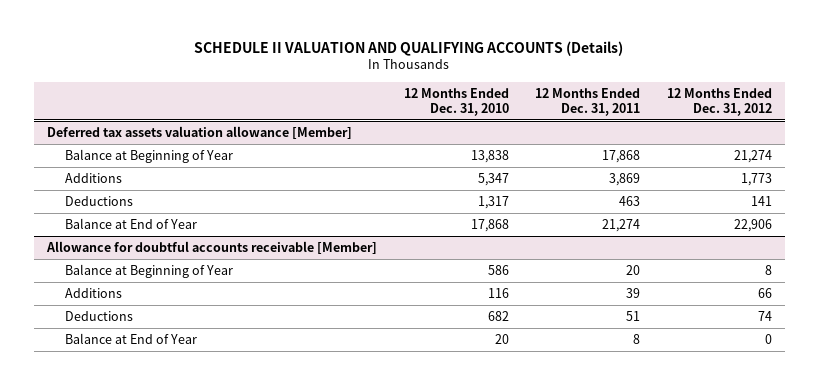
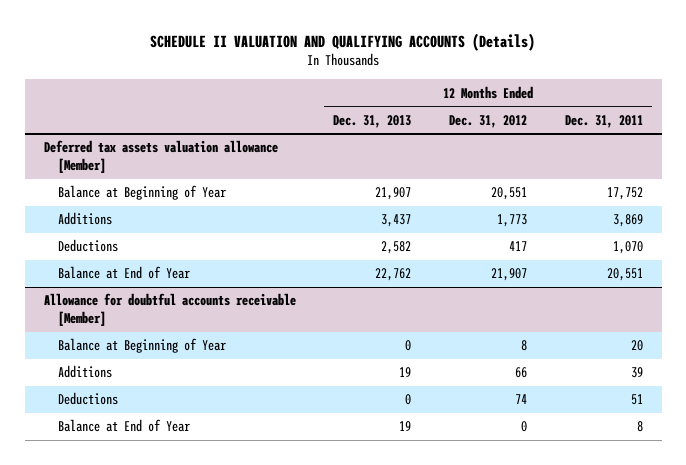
- | 12 Months Ended Dec. 31, 2010 | 12 Months Ended Dec. 31, 2011 | 12 Months Ended Dec. 31, 2012
+ | 12 Months Ended Dec. 31, 2013 | 12 Months Ended Dec. 31, 2012 | 12 Months Ended Dec. 31, 2011
@ Deferred tax assets valuation allowance [Member]
- Balance at Beginning of Year | 13,838 | 17,868 | 21,274
+ Balance at Beginning of Year | 21,907 | 20,551 | 17,752
- Deductions | 1,317 | 463 | 141
- Balance at End of Year | 17,868 | 21,274 | 22,906
+ Deductions | 2,582 | 417 | 1,070
+ Balance at End of Year | 22,762 | 21,907 | 20,551

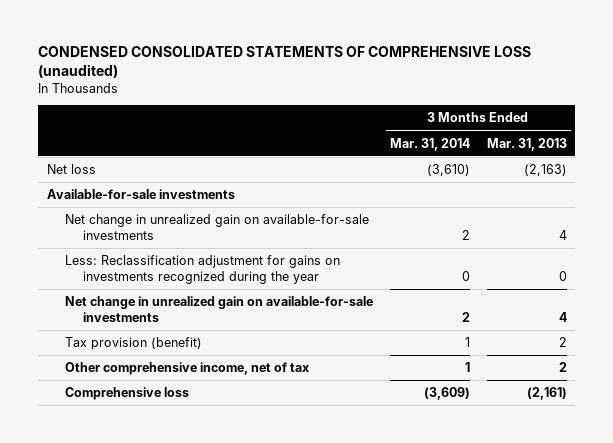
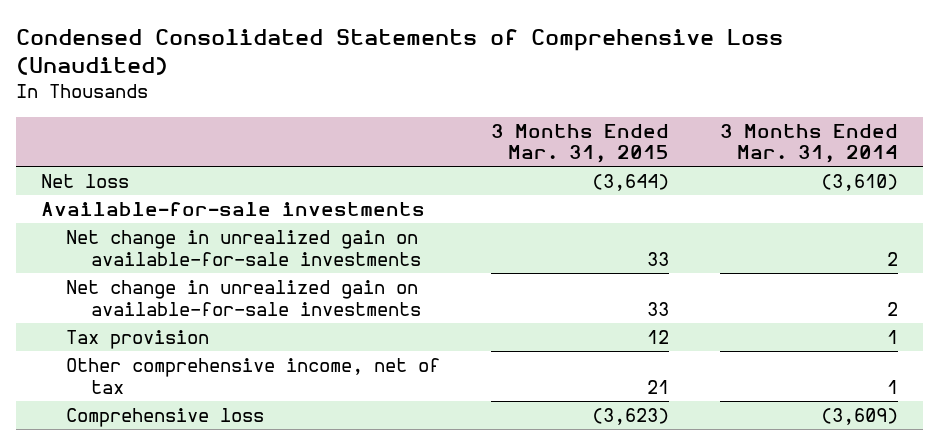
- CONDENSED CONSOLIDATED STATEMENTS OF COMPREHENSIVE LOSS (unaudited)
+ Condensed Consolidated Statements of Comprehensive Loss (Unaudited)
- | 3 Months Ended Mar. 31, 2014 | 3 Months Ended Mar. 31, 2013
+ | 3 Months Ended Mar. 31, 2015 | 3 Months Ended Mar. 31, 2014
- Less: Reclassification adjustment for gains on investments recognized during the year | 0 | 0
- Tax provision (benefit) | 1 | 2
+ Tax provision | 12 | 1

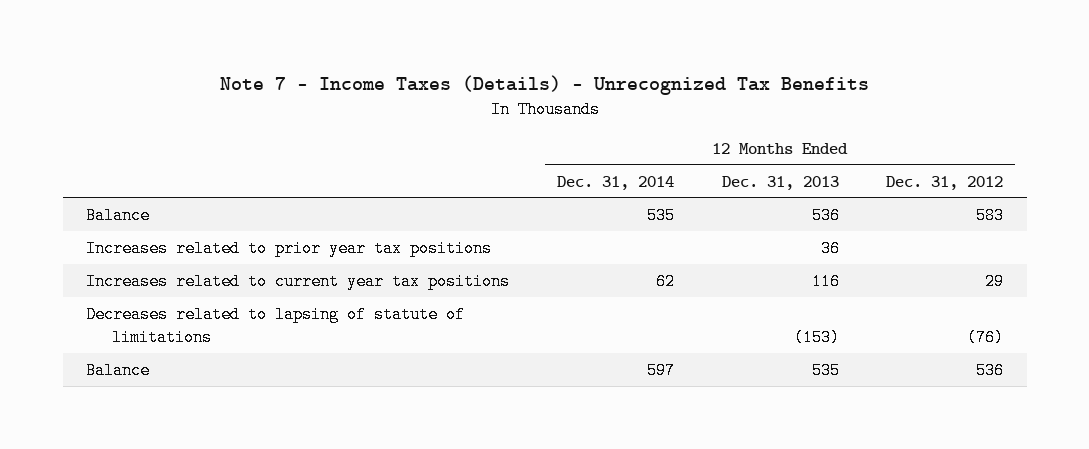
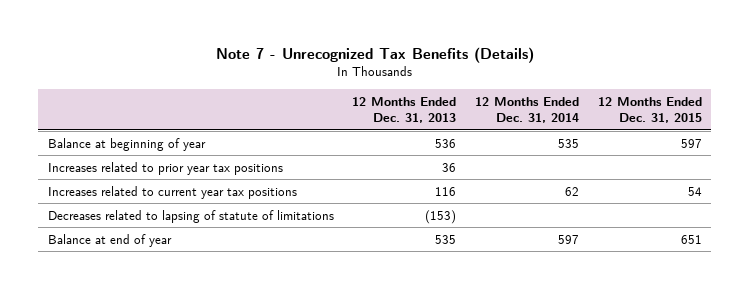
- Note 7 - Income Taxes (Details) - Unrecognized Tax Benefits
+ Note 7 - Unrecognized Tax Benefits (Details)
- | 12 Months Ended Dec. 31, 2014 | 12 Months Ended Dec. 31, 2013 | 12 Months Ended Dec. 31, 2012
+ | 12 Months Ended Dec. 31, 2013 | 12 Months Ended Dec. 31, 2014 | 12 Months Ended Dec. 31, 2015
- Balance | 535 | 536 | 583
+ Balance at beginning of year | 536 | 535 | 597
- Balance | 597 | 535 | 536
+ Balance at end of year | 535 | 597 | 651

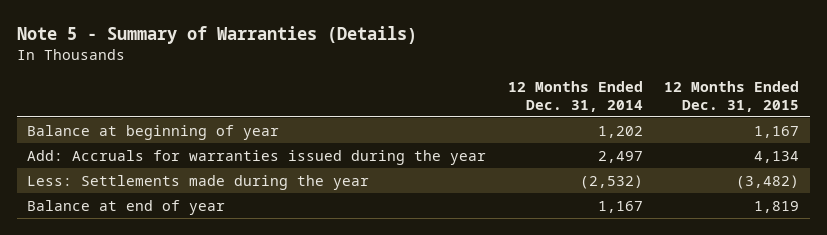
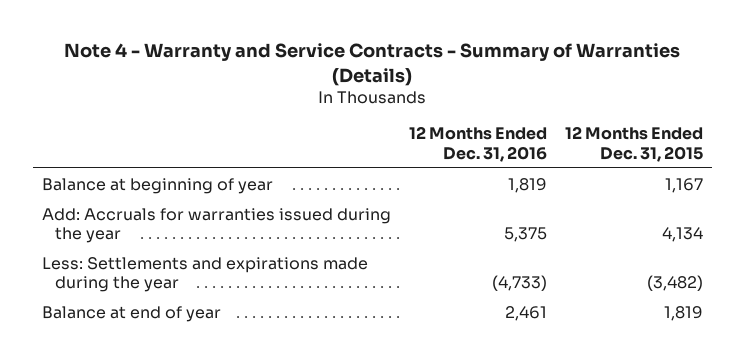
- Note 5 - Summary of Warranties (Details)
+ Note 4 - Warranty and Service Contracts - Summary of Warranties (Details)
- | 12 Months Ended Dec. 31, 2014 | 12 Months Ended Dec. 31, 2015
+ | 12 Months Ended Dec. 31, 2016 | 12 Months Ended Dec. 31, 2015
- Less: Settlements made during the year | (2,532) | (3,482)
+ Less: Settlements and expirations made during the year | (4,733) | (3,482)

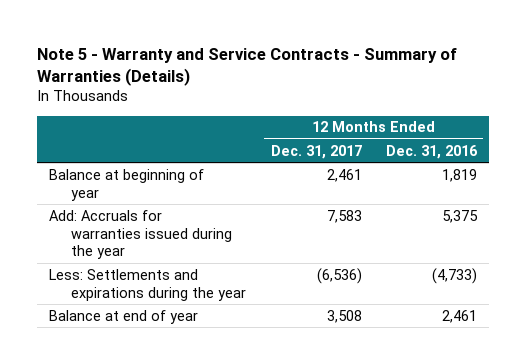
- Note 4 - Warranty and Service Contracts - Summary of Warranties (Details)
+ Note 5 - Warranty and Service Contracts - Summary of Warranties (Details)
- | 12 Months Ended Dec. 31, 2016 | 12 Months Ended Dec. 31, 2015
+ | 12 Months Ended Dec. 31, 2017 | 12 Months Ended Dec. 31, 2016
- Less: Settlements and expirations made during the year | (4,733) | (3,482)
+ Less: Settlements and expirations during the year | (6,536) | (4,733)

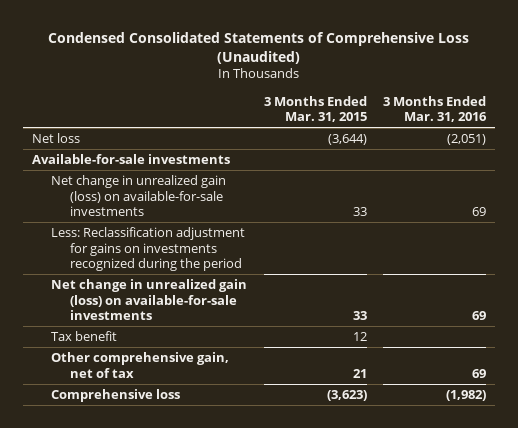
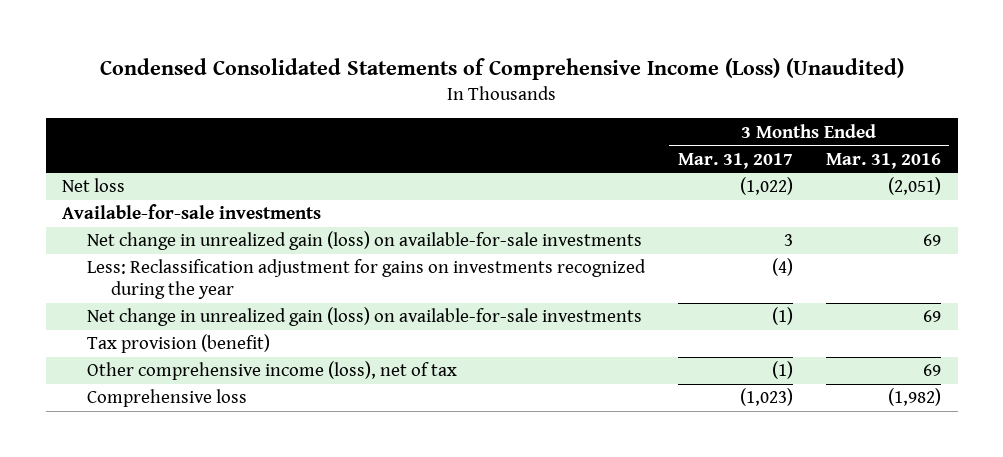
- Condensed Consolidated Statements of Comprehensive Loss (Unaudited)
+ Condensed Consolidated Statements of Comprehensive Income (Loss) (Unaudited)
- | 3 Months Ended Mar. 31, 2015 | 3 Months Ended Mar. 31, 2016
+ | 3 Months Ended Mar. 31, 2017 | 3 Months Ended Mar. 31, 2016
- Less: Reclassification adjustment for gains on investments recognized during the period
+ Less: Reclassification adjustment for gains on investments recognized during the year | (4) |
- Tax benefit | 12 |
- Other comprehensive gain, net of tax | 21 | 69
+ Tax provision (benefit)
+ Other comprehensive income (loss), net of tax | (1) | 69

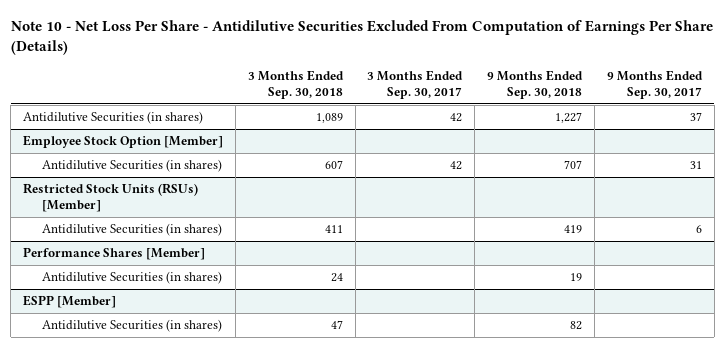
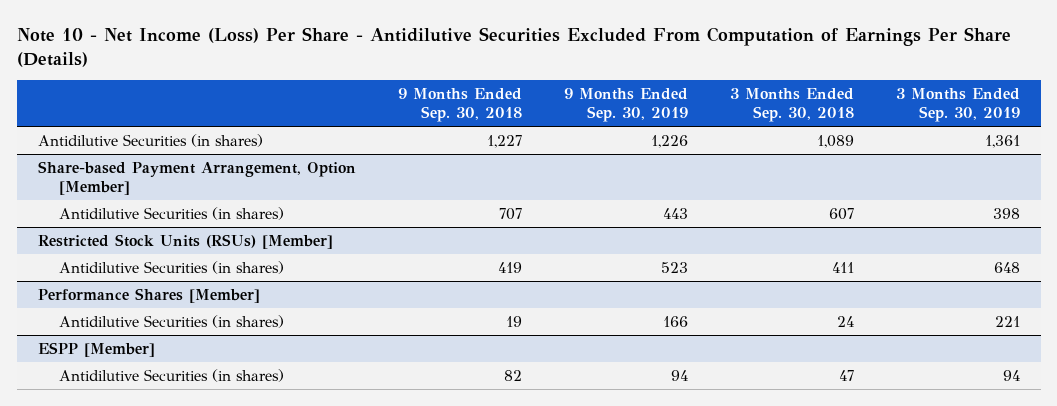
- Note 10 - Net Loss Per Share - Antidilutive Securities Excluded From Computation of Earnings Per Share (Details)
+ Note 10 - Net Income (Loss) Per Share - Antidilutive Securities Excluded From Computation of Earnings Per Share (Details)
- | 3 Months Ended Sep. 30, 2018 | 3 Months Ended Sep. 30, 2017 | 9 Months Ended Sep. 30, 2018 | 9 Months Ended Sep. 30, 2017
+ | 9 Months Ended Sep. 30, 2018 | 9 Months Ended Sep. 30, 2019 | 3 Months Ended Sep. 30, 2018 | 3 Months Ended Sep. 30, 2019
- Employee Stock Option [Member]
+ Share-based Payment Arrangement, Option [Member]

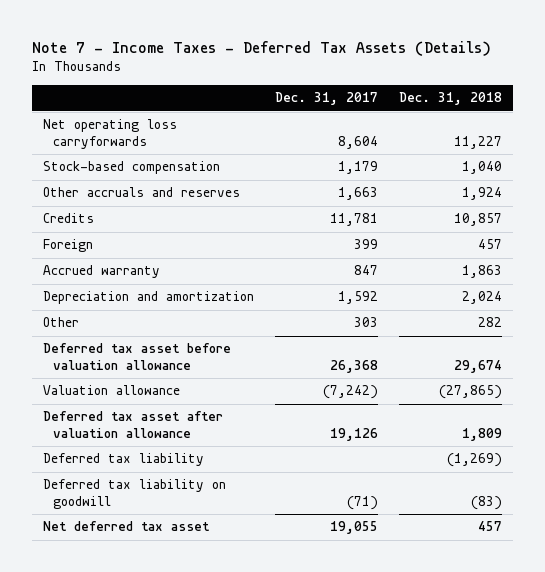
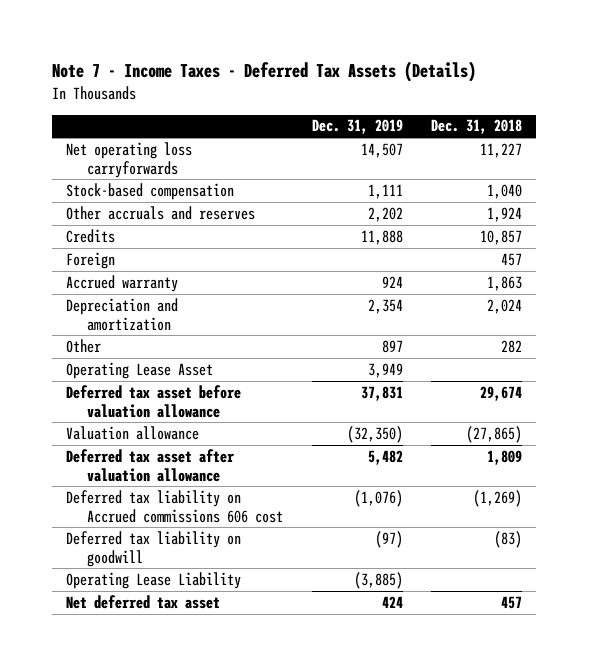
- | Dec. 31, 2017 | Dec. 31, 2018
+ | Dec. 31, 2019 | Dec. 31, 2018
+ Operating Lease Asset | 3,949 |
- Deferred tax liability | | (1,269)
+ Deferred tax liability on Accrued commissions 606 cost | (1,076) | (1,269)
+ Operating Lease Liability | (3,885) |

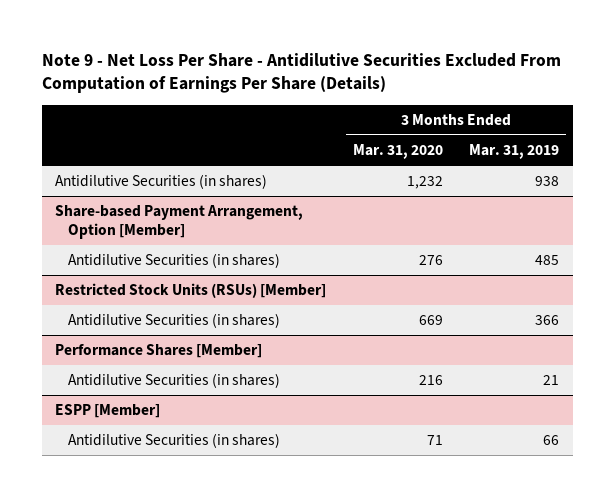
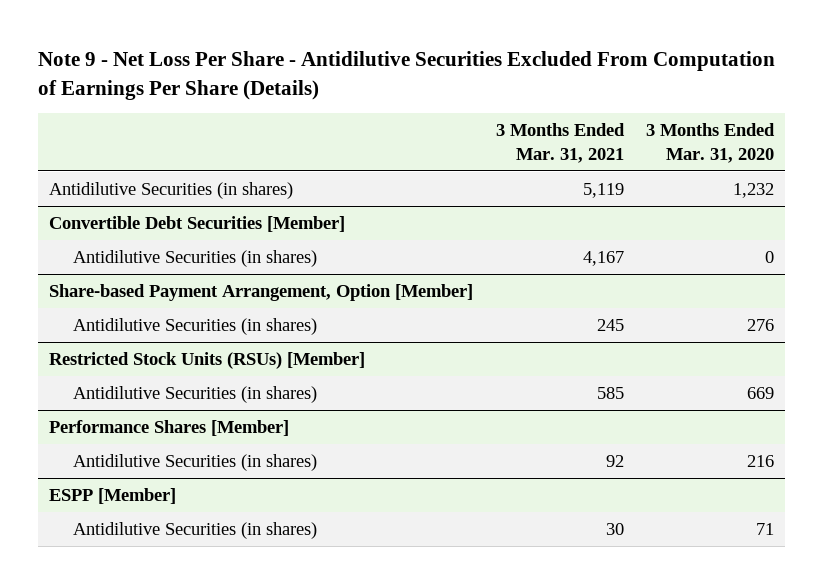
- | 3 Months Ended Mar. 31, 2020 | 3 Months Ended Mar. 31, 2019
+ | 3 Months Ended Mar. 31, 2021 | 3 Months Ended Mar. 31, 2020
+ Convertible Debt Securities [Member]
+ Antidilutive Securities (in shares) | 4,167 | 0

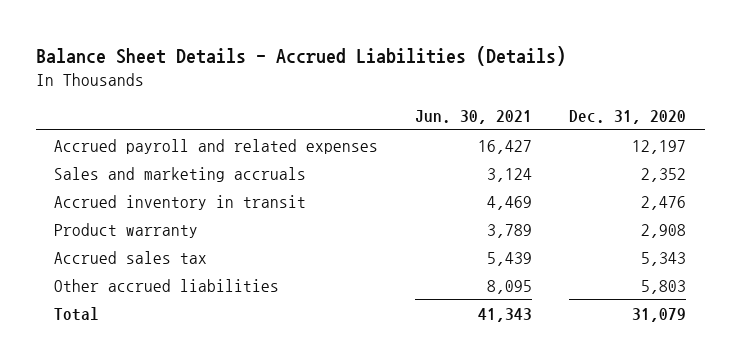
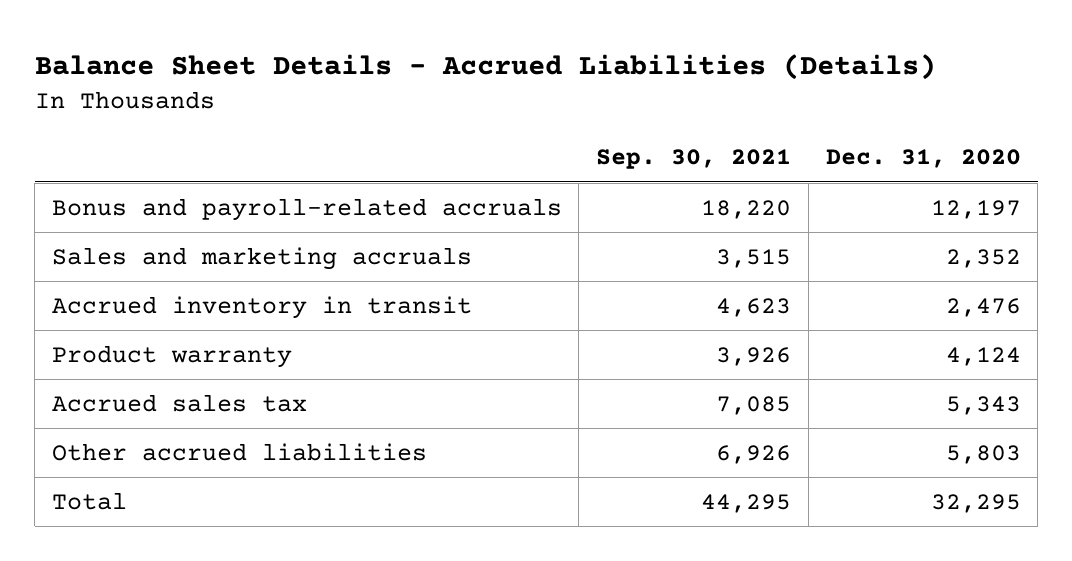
- | Jun. 30, 2021 | Dec. 31, 2020
+ | Sep. 30, 2021 | Dec. 31, 2020
- Accrued payroll and related expenses | 16,427 | 12,197
+ Bonus and payroll-related accruals | 18,220 | 12,197
- Product warranty | 3,789 | 2,908
+ Product warranty | 3,926 | 4,124
- Total | 41,343 | 31,079
+ Total | 44,295 | 32,295

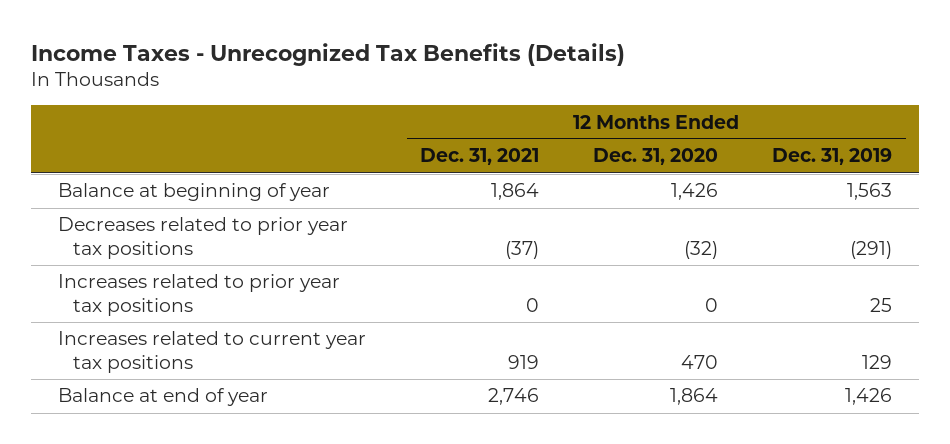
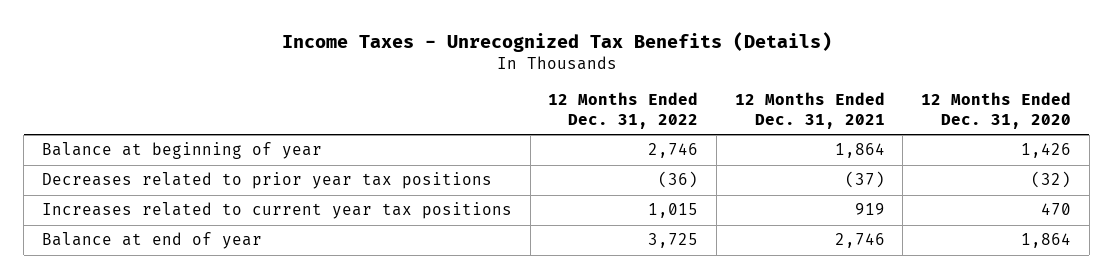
- | 12 Months Ended Dec. 31, 2021 | 12 Months Ended Dec. 31, 2020 | 12 Months Ended Dec. 31, 2019
+ | 12 Months Ended Dec. 31, 2022 | 12 Months Ended Dec. 31, 2021 | 12 Months Ended Dec. 31, 2020
- Increases related to prior year tax positions | 0 | 0 | 25

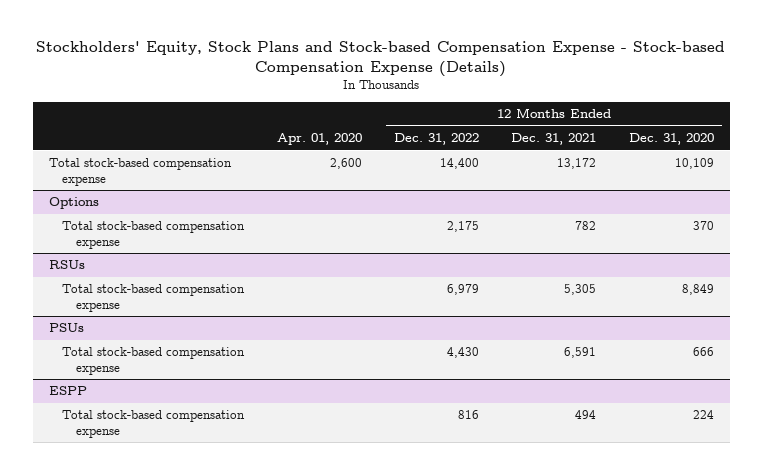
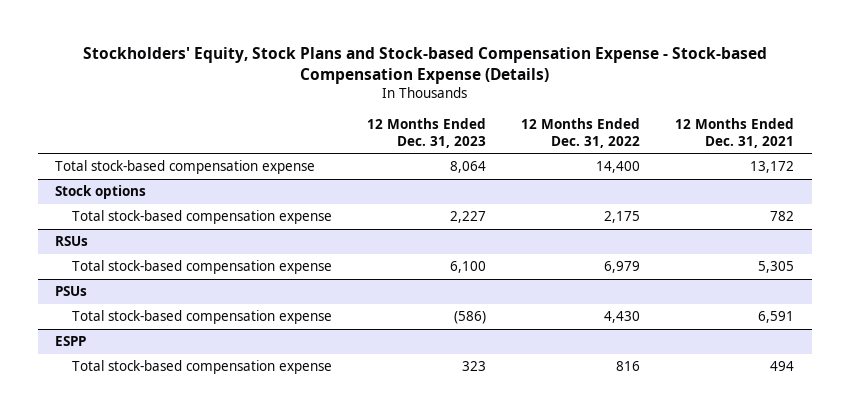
- | Apr. 01, 2020 | 12 Months Ended Dec. 31, 2022 | 12 Months Ended Dec. 31, 2021 | 12 Months Ended Dec. 31, 2020
+ | 12 Months Ended Dec. 31, 2023 | 12 Months Ended Dec. 31, 2022 | 12 Months Ended Dec. 31, 2021
- Options
+ Stock options

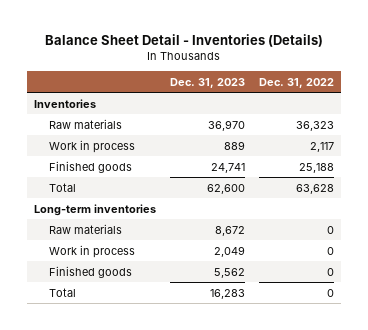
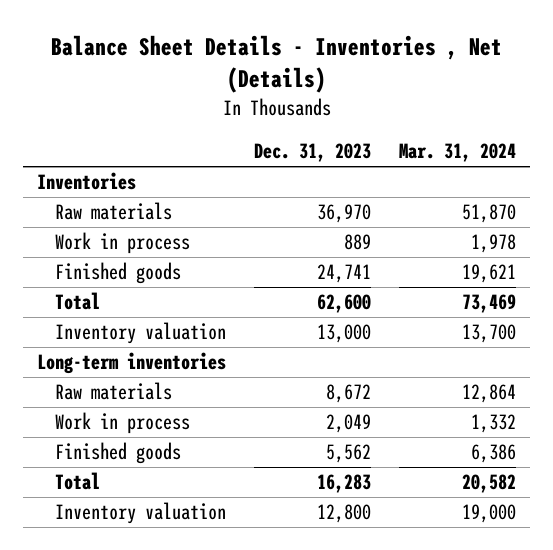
- Balance Sheet Detail - Inventories (Details)
+ Balance Sheet Details - Inventories , Net (Details)
- | Dec. 31, 2023 | Dec. 31, 2022
+ | Dec. 31, 2023 | Mar. 31, 2024
+ Inventory valuation | 13,000 | 13,700
+ Inventory valuation | 12,800 | 19,000

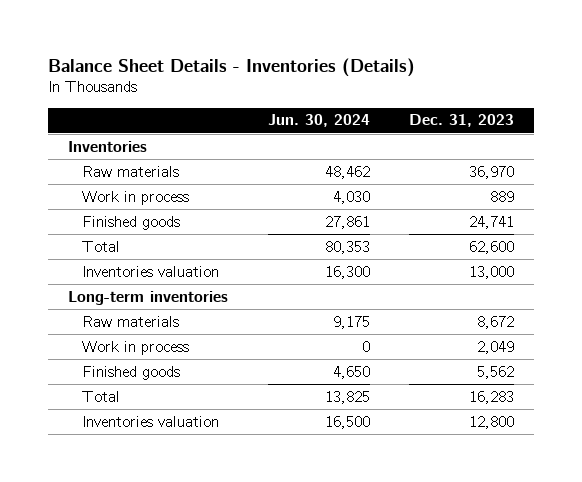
- Balance Sheet Details - Inventories , Net (Details)
+ Balance Sheet Details - Inventories (Details)
- | Dec. 31, 2023 | Mar. 31, 2024
+ | Jun. 30, 2024 | Dec. 31, 2023
- Inventory valuation | 13,000 | 13,700
+ Inventories valuation | 16,300 | 13,000
- Inventory valuation | 12,800 | 19,000
+ Inventories valuation | 16,500 | 12,800

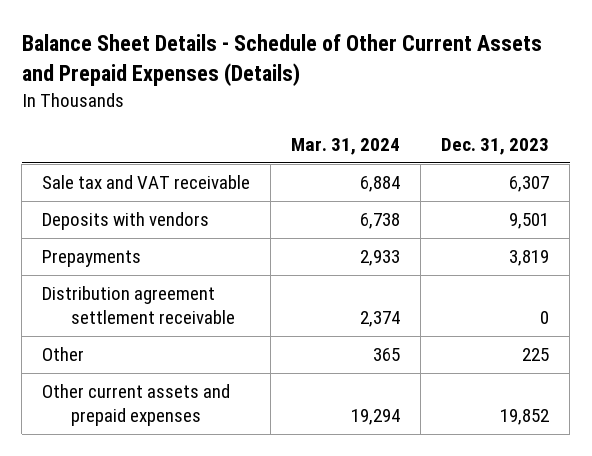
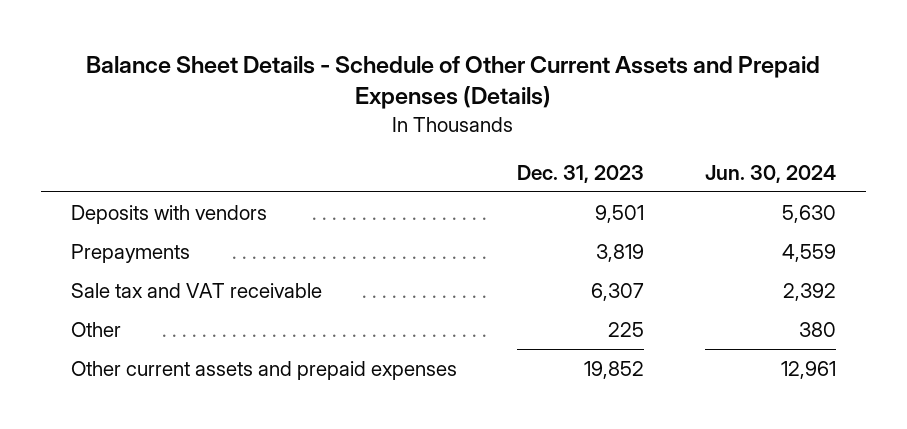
- | Mar. 31, 2024 | Dec. 31, 2023
+ | Dec. 31, 2023 | Jun. 30, 2024
- Distribution agreement settlement receivable | 2,374 | 0
moved down: Sale tax and VAT receivable | 6,307 | 2,392

